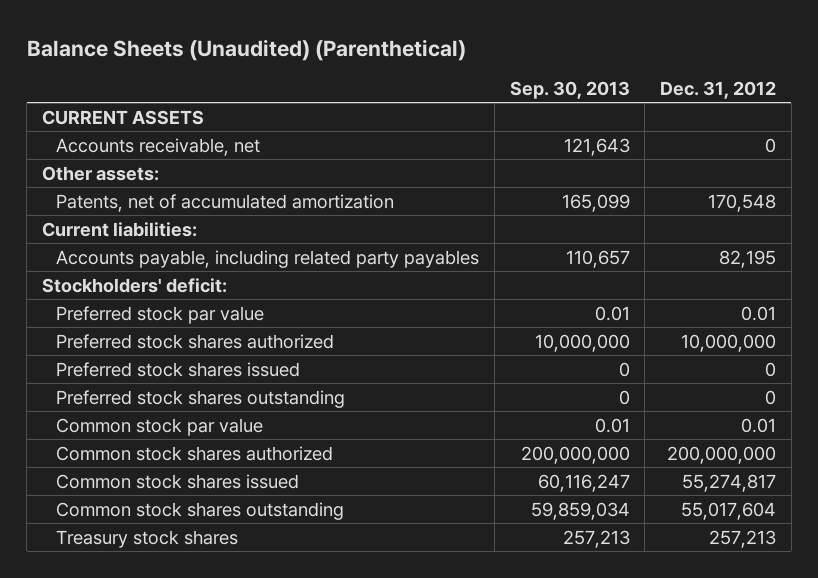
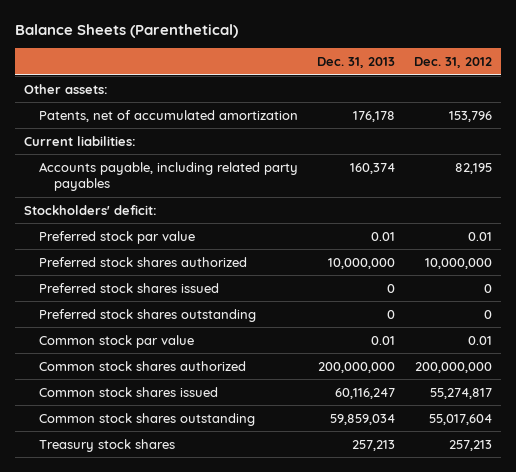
- Balance Sheets (Unaudited) (Parenthetical)
+ Balance Sheets (Parenthetical)
- | Sep. 30, 2013 | Dec. 31, 2012
+ | Dec. 31, 2013 | Dec. 31, 2012
- CURRENT ASSETS
- Accounts receivable, net | 121,643 | 0
- Patents, net of accumulated amortization | 165,099 | 170,548
+ Patents, net of accumulated amortization | 176,178 | 153,796

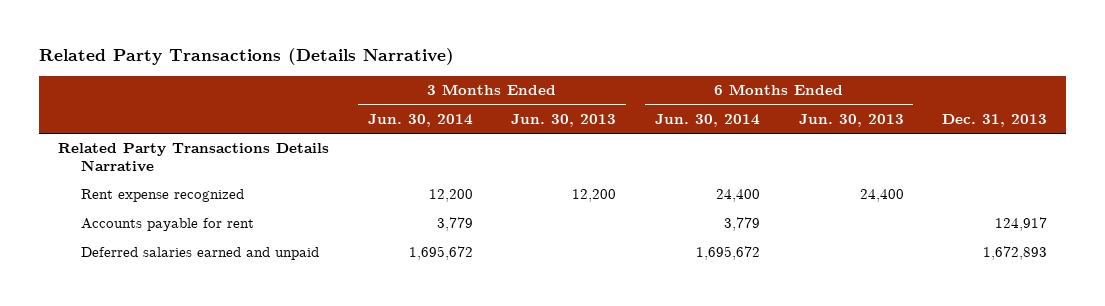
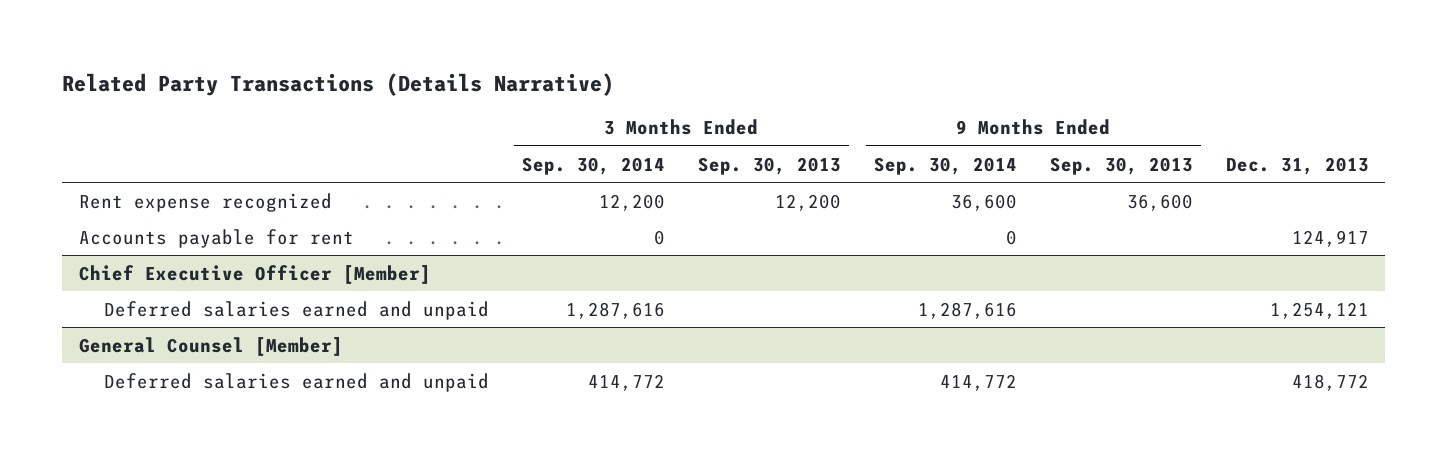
- | 3 Months Ended Jun. 30, 2014 | 3 Months Ended Jun. 30, 2013 | 6 Months Ended Jun. 30, 2014 | 6 Months Ended Jun. 30, 2013 | Dec. 31, 2013
+ | 3 Months Ended Sep. 30, 2014 | 3 Months Ended Sep. 30, 2013 | 9 Months Ended Sep. 30, 2014 | 9 Months Ended Sep. 30, 2013 | Dec. 31, 2013
- Related Party Transactions Details Narrative
- Deferred salaries earned and unpaid | 1,695,672 | | 1,695,672 | | 1,672,893
+ Chief Executive Officer [Member]
+ Deferred salaries earned and unpaid | 1,287,616 | | 1,287,616 | | 1,254,121
+ General Counsel [Member]
+ Deferred salaries earned and unpaid | 414,772 | | 414,772 | | 418,772

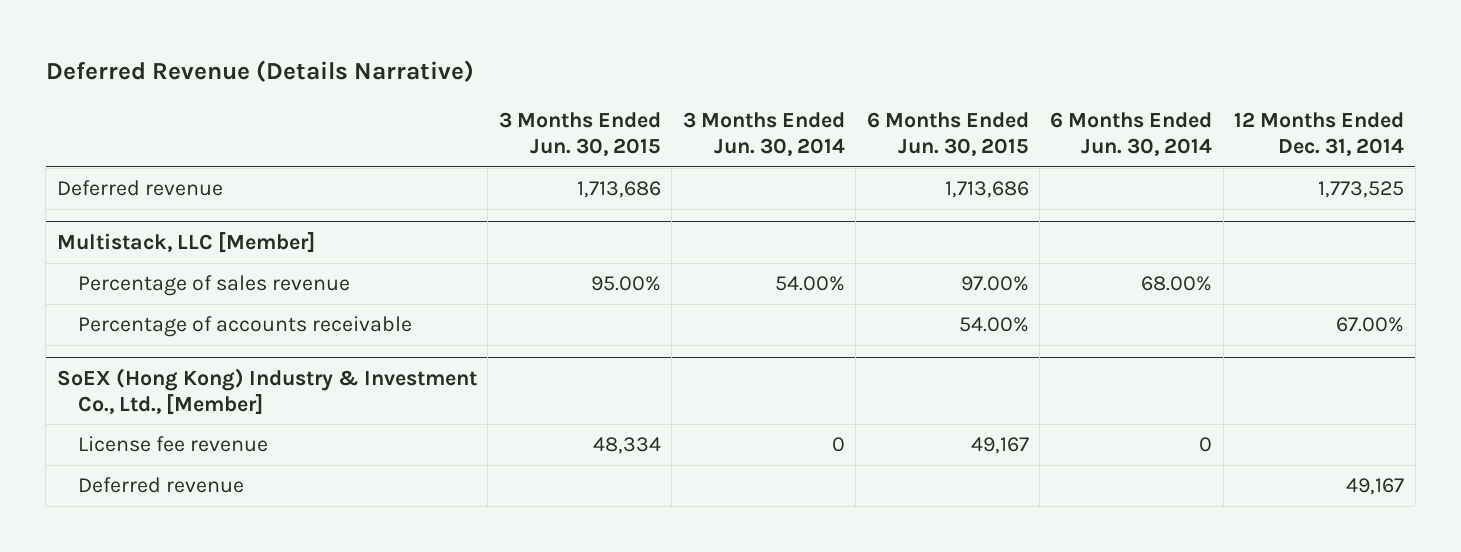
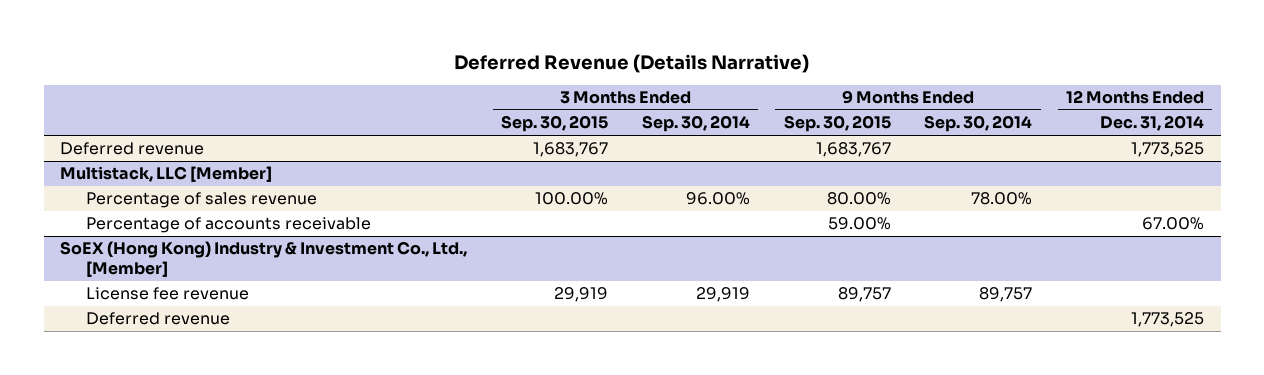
- | 3 Months Ended Jun. 30, 2015 | 3 Months Ended Jun. 30, 2014 | 6 Months Ended Jun. 30, 2015 | 6 Months Ended Jun. 30, 2014 | 12 Months Ended Dec. 31, 2014
+ | 3 Months Ended Sep. 30, 2015 | 3 Months Ended Sep. 30, 2014 | 9 Months Ended Sep. 30, 2015 | 9 Months Ended Sep. 30, 2014 | 12 Months Ended Dec. 31, 2014
@ SoEX (Hong Kong) Industry & Investment Co., Ltd., [Member]
- Deferred revenue | | | | | 49,167
+ Deferred revenue | | | | | 1,773,525

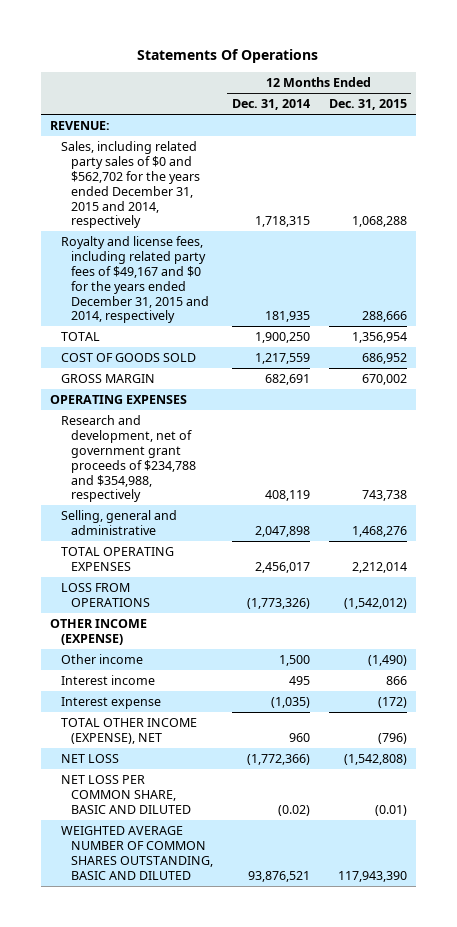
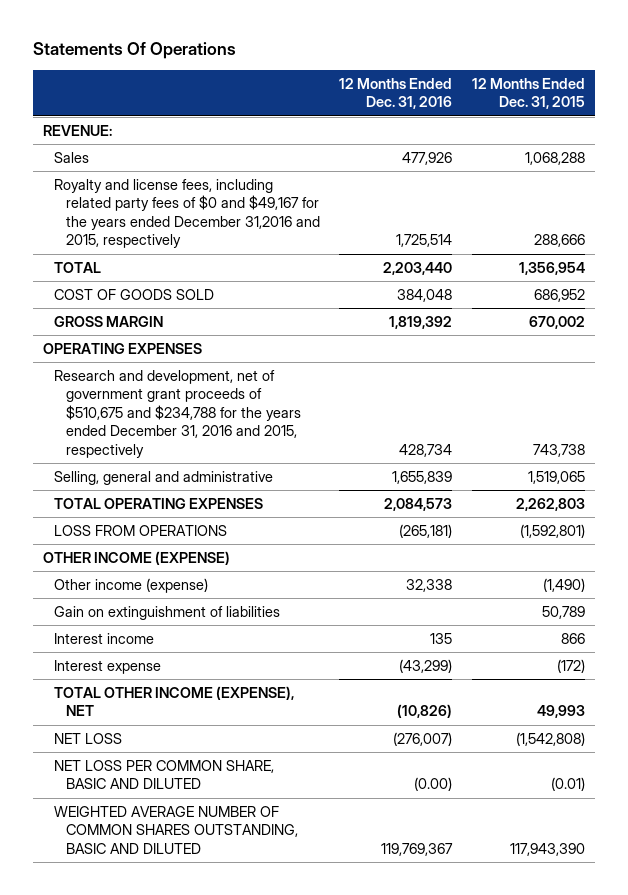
- | 12 Months Ended Dec. 31, 2014 | 12 Months Ended Dec. 31, 2015
+ | 12 Months Ended Dec. 31, 2016 | 12 Months Ended Dec. 31, 2015
- Sales, including related party sales of $0 and $562,702 for the years ended December 31, 2015 and 2014, respectively | 1,718,315 | 1,068,288
- Royalty and license fees, including related party fees of $49,167 and $0 for the years ended December 31, 2015 and 2014, respectively | 181,935 | 288,666
+ Sales | 477,926 | 1,068,288
+ Royalty and license fees, including related party fees of $0 and $49,167 for the years ended December 31,2016 and 2015, respectively | 1,725,514 | 288,666
- Research and development, net of government grant proceeds of $234,788 and $354,988, respectively | 408,119 | 743,738
- Selling, general and administrative | 2,047,898 | 1,468,276
- TOTAL OPERATING EXPENSES | 2,456,017 | 2,212,014
- LOSS FROM OPERATIONS | (1,773,326) | (1,542,012)
+ Research and development, net of government grant proceeds of $510,675 and $234,788 for the years ended December 31, 2016 and 2015, respectively | 428,734 | 743,738
+ Selling, general and administrative | 1,655,839 | 1,519,065
+ TOTAL OPERATING EXPENSES | 2,084,573 | 2,262,803
+ LOSS FROM OPERATIONS | (265,181) | (1,592,801)
- Other income | 1,500 | (1,490)
+ Other income (expense) | 32,338 | (1,490)
+ Gain on extinguishment of liabilities | | 50,789
- TOTAL OTHER INCOME (EXPENSE), NET | 960 | (796)
+ TOTAL OTHER INCOME (EXPENSE), NET | (10,826) | 49,993

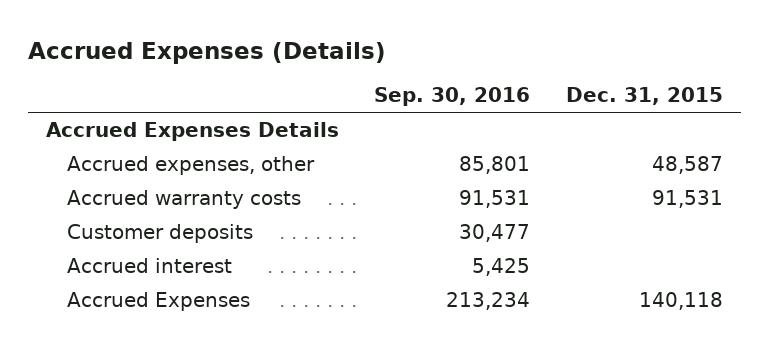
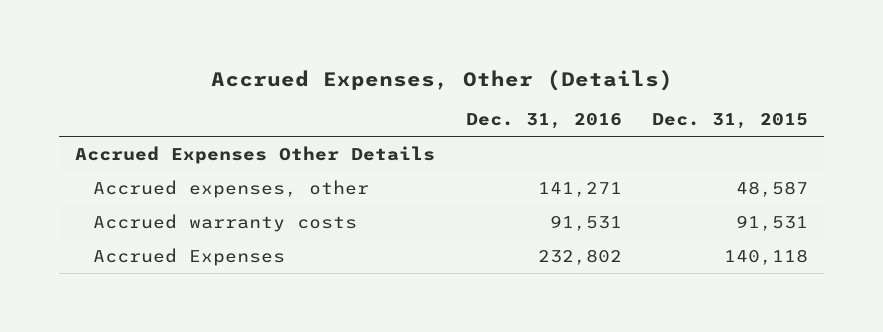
- Accrued Expenses (Details)
+ Accrued Expenses, Other (Details)
- | Sep. 30, 2016 | Dec. 31, 2015
+ | Dec. 31, 2016 | Dec. 31, 2015
- Accrued Expenses Details
+ Accrued Expenses Other Details
- Customer deposits | 30,477 |
- Accrued interest | 5,425 |

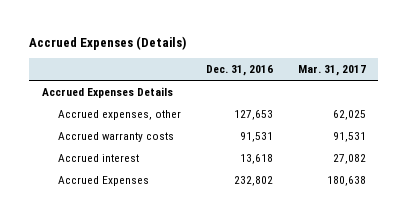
- Accrued Expenses, Other (Details)
+ Accrued Expenses (Details)
- | Dec. 31, 2016 | Dec. 31, 2015
+ | Dec. 31, 2016 | Mar. 31, 2017
- Accrued Expenses Other Details
- Accrued expenses, other | 141,271 | 48,587
+ Accrued Expenses Details
+ Accrued expenses, other | 127,653 | 62,025
+ Accrued interest | 13,618 | 27,082

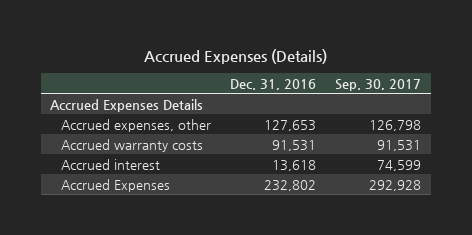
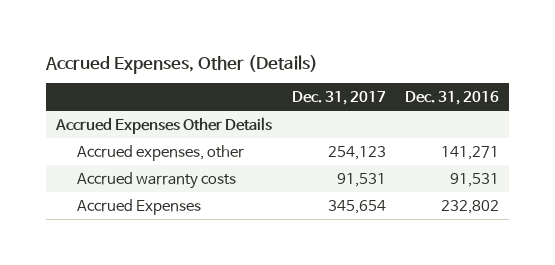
- Accrued Expenses (Details)
+ Accrued Expenses, Other (Details)
- | Dec. 31, 2016 | Sep. 30, 2017
+ | Dec. 31, 2017 | Dec. 31, 2016
- Accrued Expenses Details
- Accrued expenses, other | 127,653 | 126,798
+ Accrued Expenses Other Details
+ Accrued expenses, other | 254,123 | 141,271
- Accrued interest | 13,618 | 74,599

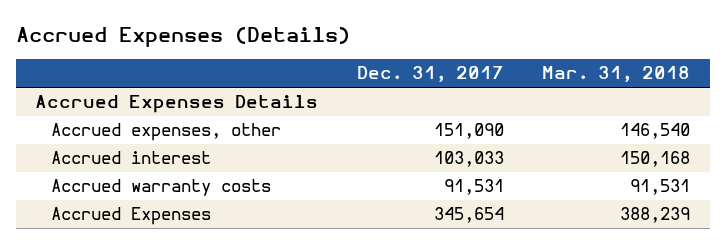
- Accrued Expenses, Other (Details)
+ Accrued Expenses (Details)
- | Dec. 31, 2017 | Dec. 31, 2016
+ | Dec. 31, 2017 | Mar. 31, 2018
- Accrued Expenses Other Details
- Accrued expenses, other | 254,123 | 141,271
+ Accrued Expenses Details
+ Accrued expenses, other | 151,090 | 146,540
+ Accrued interest | 103,033 | 150,168

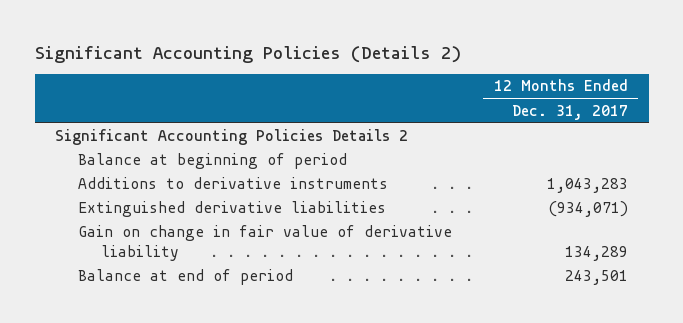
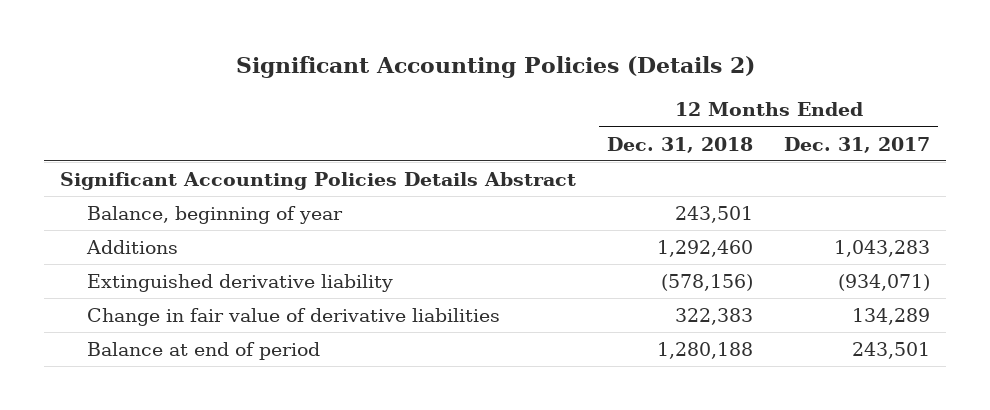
- | 12 Months Ended Dec. 31, 2017
+ | 12 Months Ended Dec. 31, 2018 | 12 Months Ended Dec. 31, 2017
- Significant Accounting Policies Details 2
- Balance at beginning of period
- Additions to derivative instruments | 1,043,283
- Extinguished derivative liabilities | (934,071)
- Gain on change in fair value of derivative liability | 134,289
+ Significant Accounting Policies Details Abstract
+ Balance, beginning of year | 243,501 |
+ Additions | 1,292,460 | 1,043,283
+ Extinguished derivative liability | (578,156) | (934,071)
+ Change in fair value of derivative liabilities | 322,383 | 134,289

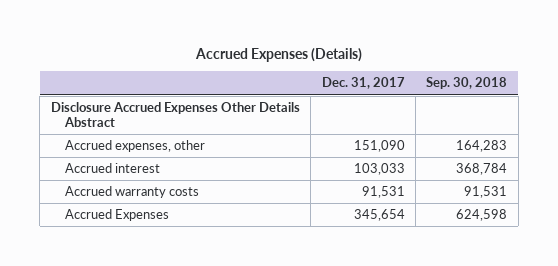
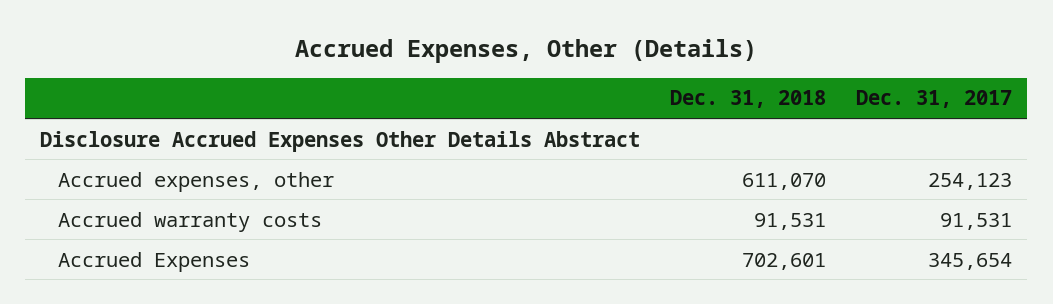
- Accrued Expenses (Details)
+ Accrued Expenses, Other (Details)
- | Dec. 31, 2017 | Sep. 30, 2018
+ | Dec. 31, 2018 | Dec. 31, 2017
- Accrued expenses, other | 151,090 | 164,283
- Accrued interest | 103,033 | 368,784
+ Accrued expenses, other | 611,070 | 254,123

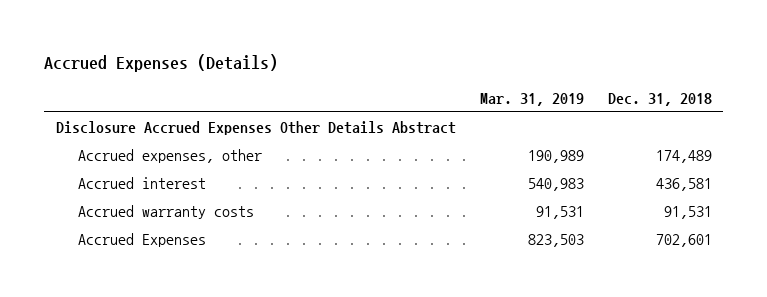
- Accrued Expenses, Other (Details)
+ Accrued Expenses (Details)
- | Dec. 31, 2018 | Dec. 31, 2017
+ | Mar. 31, 2019 | Dec. 31, 2018
- Accrued expenses, other | 611,070 | 254,123
+ Accrued expenses, other | 190,989 | 174,489
+ Accrued interest | 540,983 | 436,581

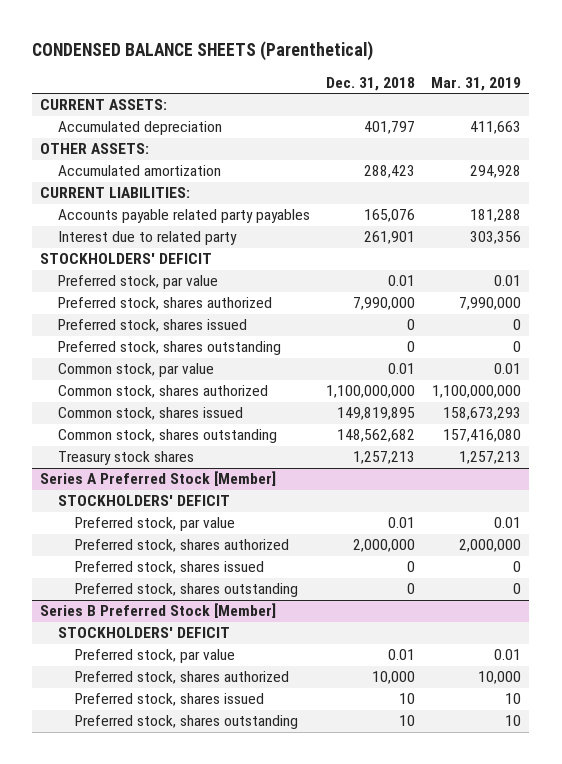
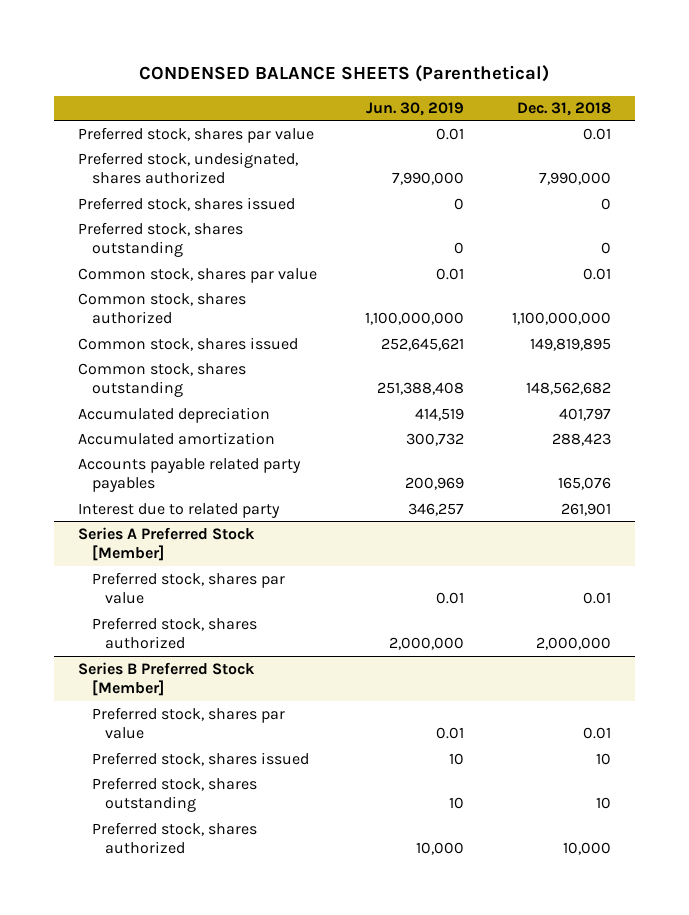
- | Dec. 31, 2018 | Mar. 31, 2019
+ | Jun. 30, 2019 | Dec. 31, 2018
- CURRENT ASSETS:
- OTHER ASSETS:
- CURRENT LIABILITIES:
- STOCKHOLDERS' DEFICIT
- Preferred stock, par value | 0.01 | 0.01
- Preferred stock, shares authorized | 7,990,000 | 7,990,000
+ Preferred stock, shares par value | 0.01 | 0.01
+ Preferred stock, undesignated, shares authorized | 7,990,000 | 7,990,000
- Common stock, par value | 0.01 | 0.01
+ Common stock, shares par value | 0.01 | 0.01
- Treasury stock shares | 1,257,213 | 1,257,213
moved down: Accumulated depreciation | 414,519 | 401,797
moved down: Accumulated amortization | 300,732 | 288,423
moved down: Accounts payable related party payables | 200,969 | 165,076
moved down: Interest due to related party | 346,257 | 261,901
@ Series A Preferred Stock [Member]
- STOCKHOLDERS' DEFICIT
- Preferred stock, par value | 0.01 | 0.01
+ Preferred stock, shares par value | 0.01 | 0.01
- Preferred stock, shares issued | 0 | 0
- Preferred stock, shares outstanding | 0 | 0
@ Series B Preferred Stock [Member]
- STOCKHOLDERS' DEFICIT
- Preferred stock, par value | 0.01 | 0.01
+ Preferred stock, shares par value | 0.01 | 0.01
moved down: Preferred stock, shares authorized | 10,000 | 10,000

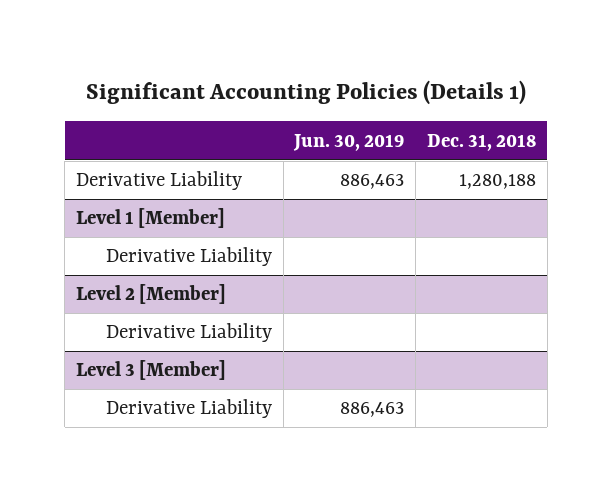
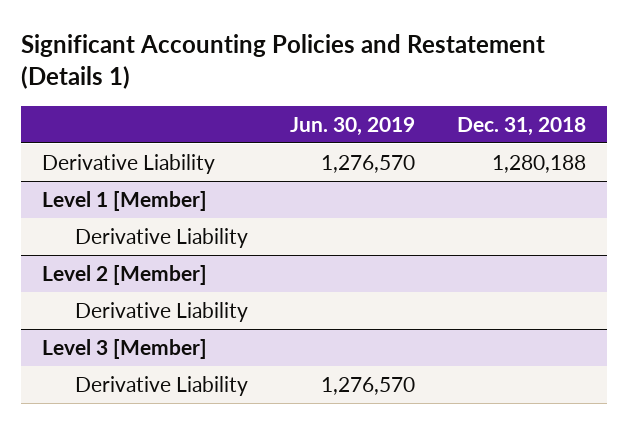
- Significant Accounting Policies (Details 1)
+ Significant Accounting Policies and Restatement (Details 1)
- Derivative Liability | 886,463 | 1,280,188
+ Derivative Liability | 1,276,570 | 1,280,188
@ Level 3 [Member]
- Derivative Liability | 886,463 |
+ Derivative Liability | 1,276,570 |

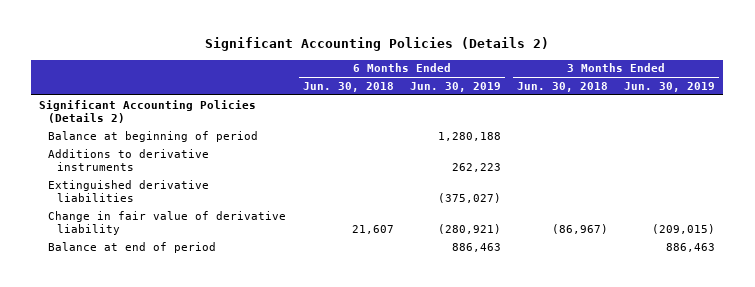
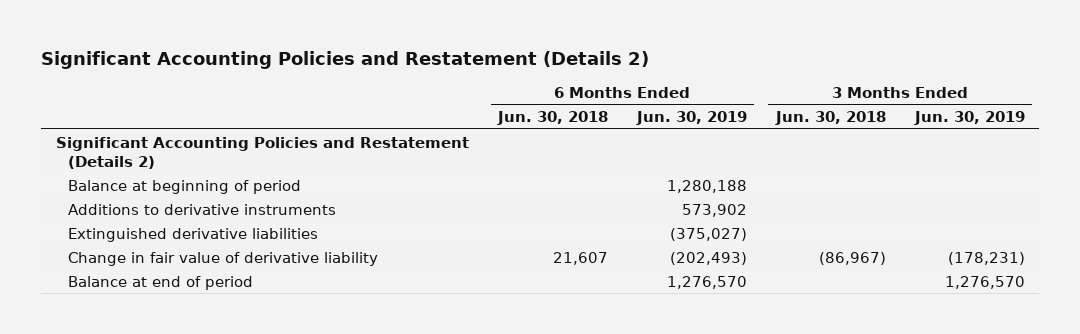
- Significant Accounting Policies (Details 2)
+ Significant Accounting Policies and Restatement (Details 2)
- Significant Accounting Policies (Details 2)
+ Significant Accounting Policies and Restatement (Details 2)
- Additions to derivative instruments | | 262,223 | |
+ Additions to derivative instruments | | 573,902 | |
- Change in fair value of derivative liability | 21,607 | (280,921) | (86,967) | (209,015)
- Balance at end of period | | 886,463 | | 886,463
+ Change in fair value of derivative liability | 21,607 | (202,493) | (86,967) | (178,231)
+ Balance at end of period | | 1,276,570 | | 1,276,570

